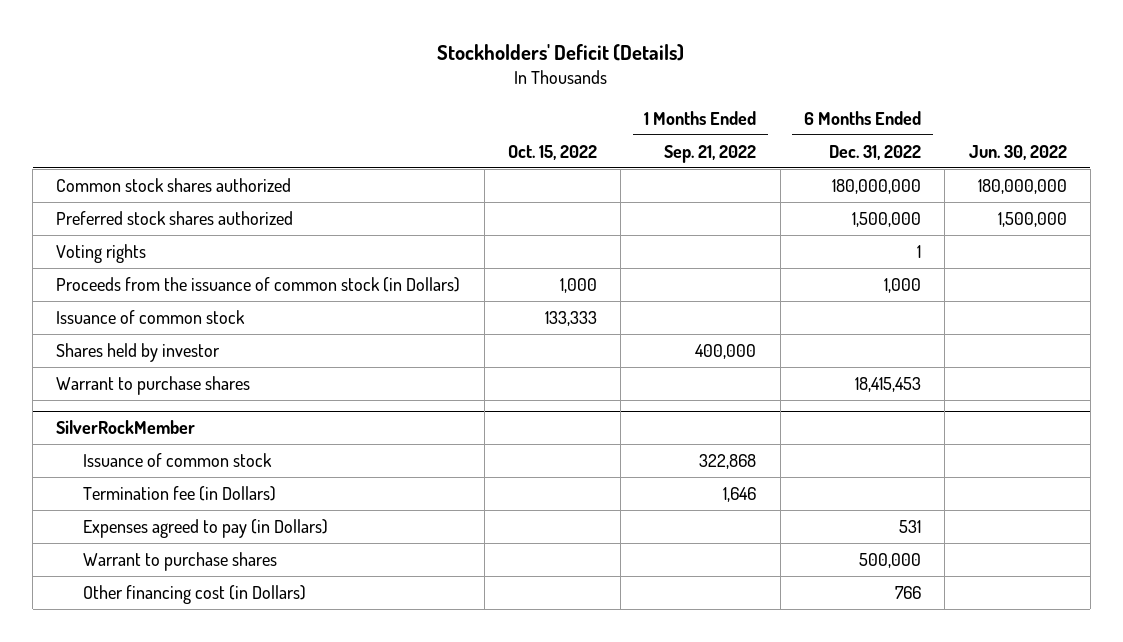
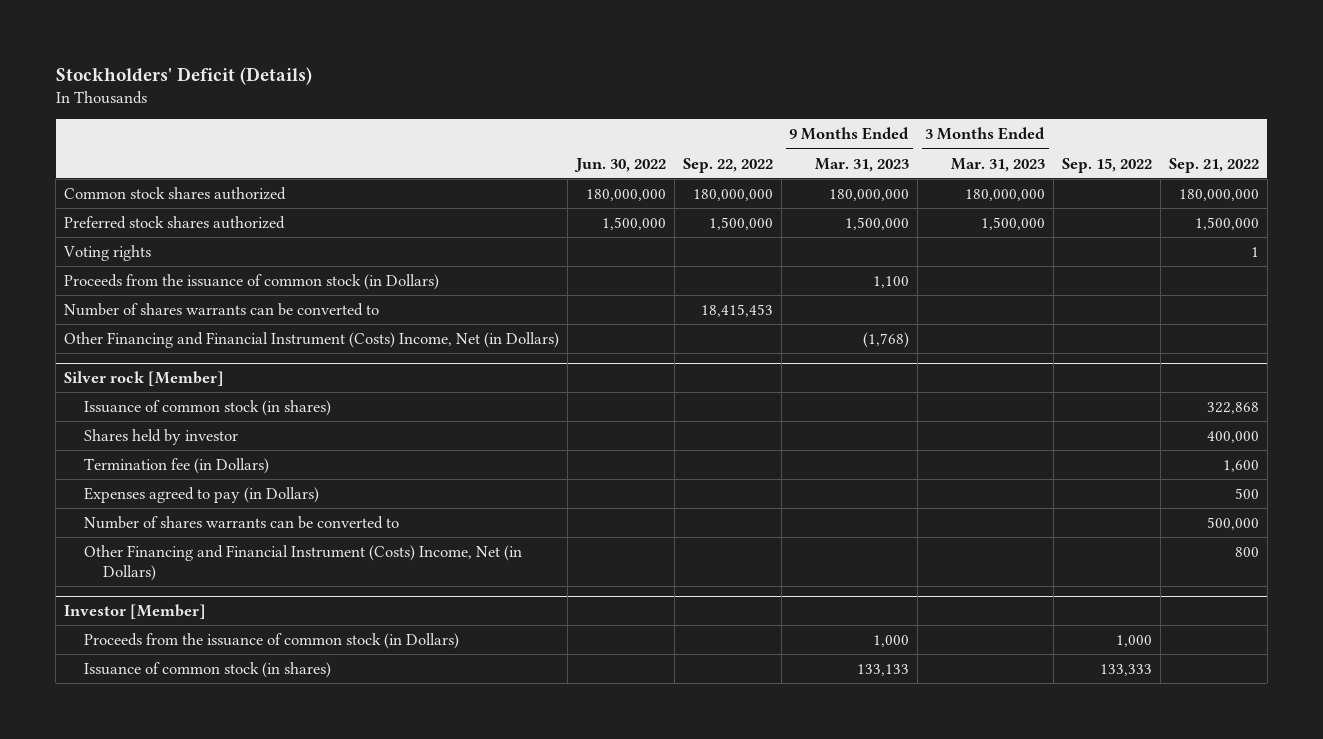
- | Oct. 15, 2022 | 1 Months Ended Sep. 21, 2022 | 6 Months Ended Dec. 31, 2022 | Jun. 30, 2022
+ | Jun. 30, 2022 | Sep. 22, 2022 | 9 Months Ended Mar. 31, 2023 | 3 Months Ended Mar. 31, 2023 | Sep. 15, 2022 | Sep. 21, 2022
- Issuance of common stock | 133,333 | | |
- Shares held by investor | | 400,000 | |
- Warrant to purchase shares | | | 18,415,453 |
- SilverRockMember
- Issuance of common stock | | 322,868 | |
+ Number of shares warrants can be converted to | | 18,415,453 | | | |
+ Other Financing and Financial Instrument (Costs) Income, Net (in Dollars) | | | (1,768) | | |
+ Silver rock [Member]
+ Issuance of common stock (in shares) | | | | | | 322,868
+ Shares held by investor | | | | | | 400,000
- Warrant to purchase shares | | | 500,000 |
- Other financing cost (in Dollars) | | | 766 |
+ Number of shares warrants can be converted to | | | | | | 500,000
+ Other Financing and Financial Instrument (Costs) Income, Net (in Dollars) | | | | | | 800
+ Investor [Member]
+ Proceeds from the issuance of common stock (in Dollars) | | | 1,000 | | 1,000 |
+ Issuance of common stock (in shares) | | | 133,133 | | 133,333 |

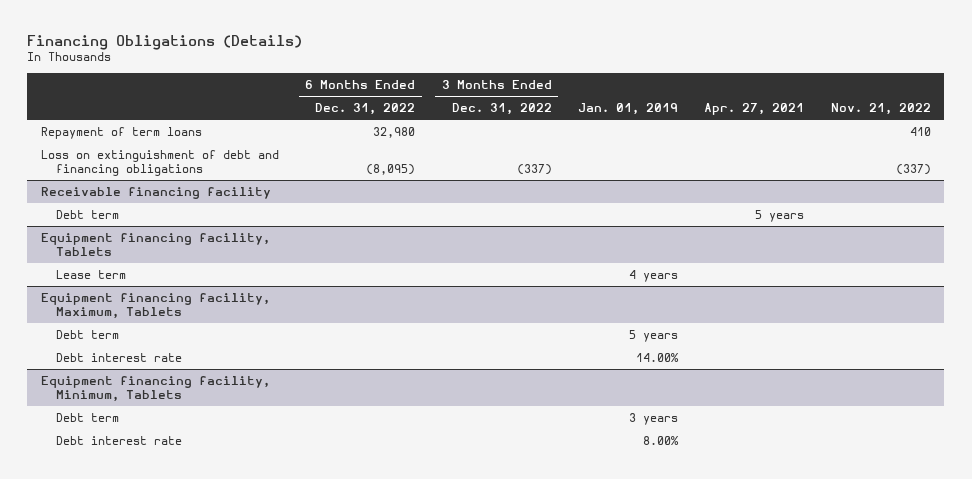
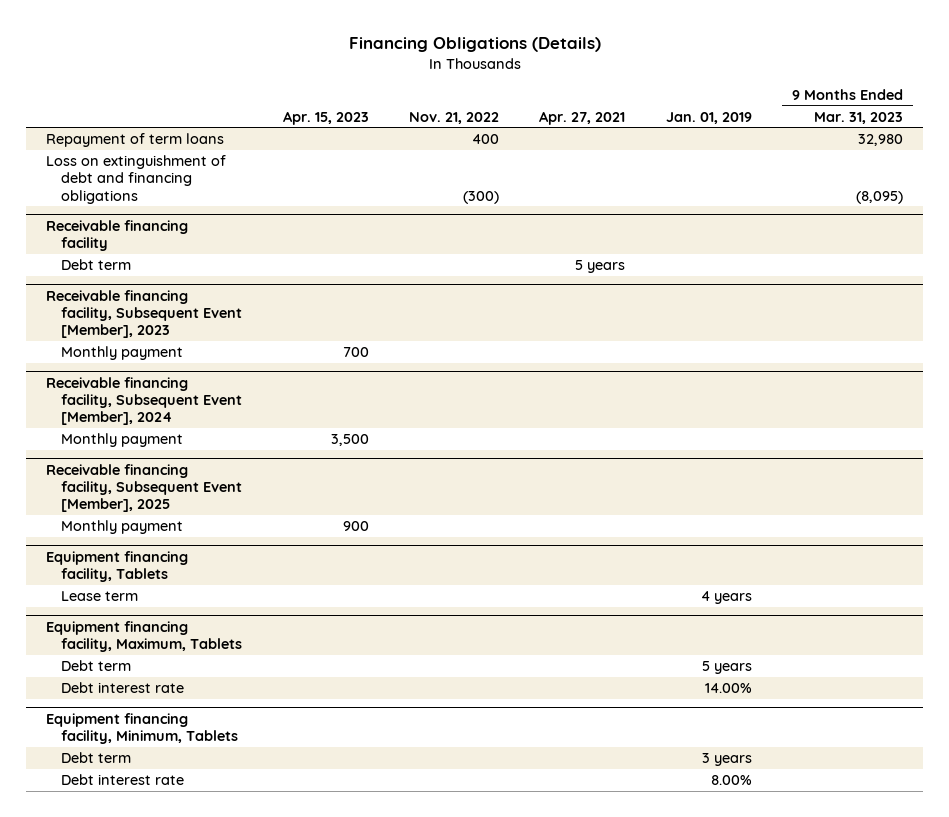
- | 6 Months Ended Dec. 31, 2022 | 3 Months Ended Dec. 31, 2022 | Jan. 01, 2019 | Apr. 27, 2021 | Nov. 21, 2022
+ | Apr. 15, 2023 | Nov. 21, 2022 | Apr. 27, 2021 | Jan. 01, 2019 | 9 Months Ended Mar. 31, 2023
- Repayment of term loans | 32,980 | | | | 410
- Loss on extinguishment of debt and financing obligations | (8,095) | (337) | | | (337)
+ Repayment of term loans | | 400 | | | 32,980
+ Loss on extinguishment of debt and financing obligations | | (300) | | | (8,095)
+ Receivable financing facility, Subsequent Event [Member], 2023
+ Monthly payment | 700 | | | |
+ Receivable financing facility, Subsequent Event [Member], 2024
+ Monthly payment | 3,500 | | | |
+ Receivable financing facility, Subsequent Event [Member], 2025
+ Monthly payment | 900 | | | |

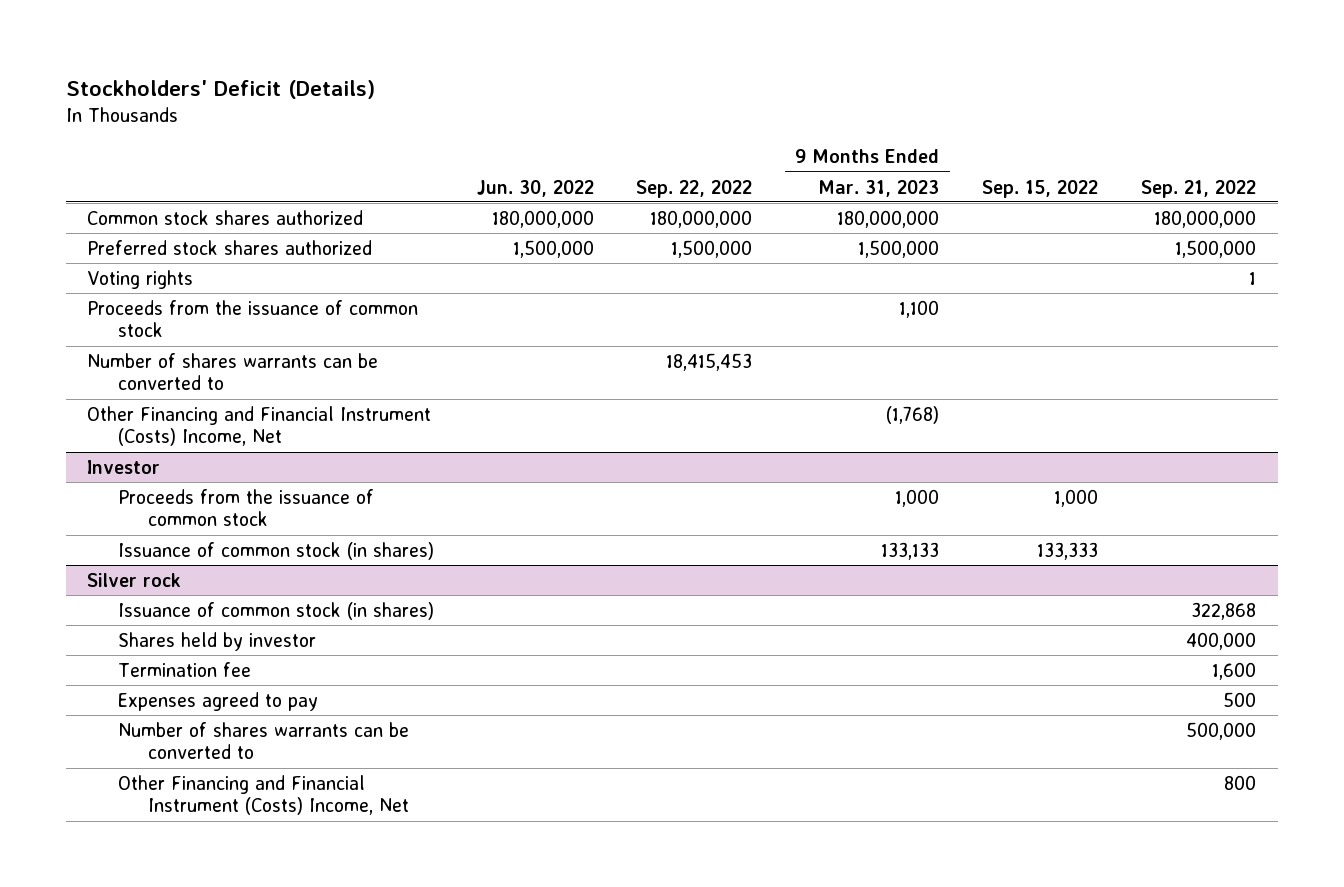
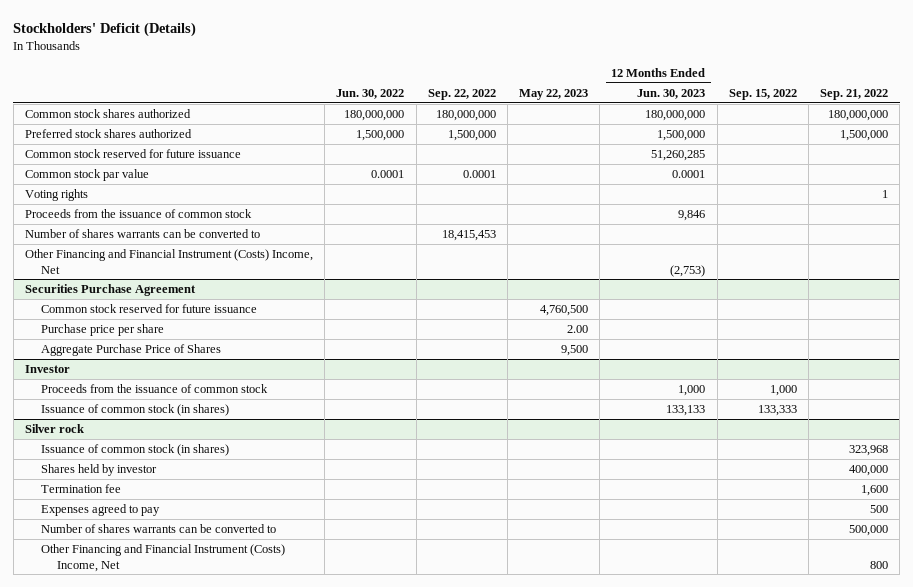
- | Jun. 30, 2022 | Sep. 22, 2022 | 9 Months Ended Mar. 31, 2023 | Sep. 15, 2022 | Sep. 21, 2022
+ | Jun. 30, 2022 | Sep. 22, 2022 | May 22, 2023 | 12 Months Ended Jun. 30, 2023 | Sep. 15, 2022 | Sep. 21, 2022
+ Common stock reserved for future issuance | | | | 51,260,285 | |
+ Common stock par value | 0.0001 | 0.0001 | | 0.0001 | |
+ Securities Purchase Agreement
+ Common stock reserved for future issuance | | | 4,760,500 | | |
+ Purchase price per share | | | 2.00 | | |
+ Aggregate Purchase Price of Shares | | | 9,500 | | |
@ Silver rock
- Issuance of common stock (in shares) | | | | | 322,868
+ Issuance of common stock (in shares) | | | | | | 323,968

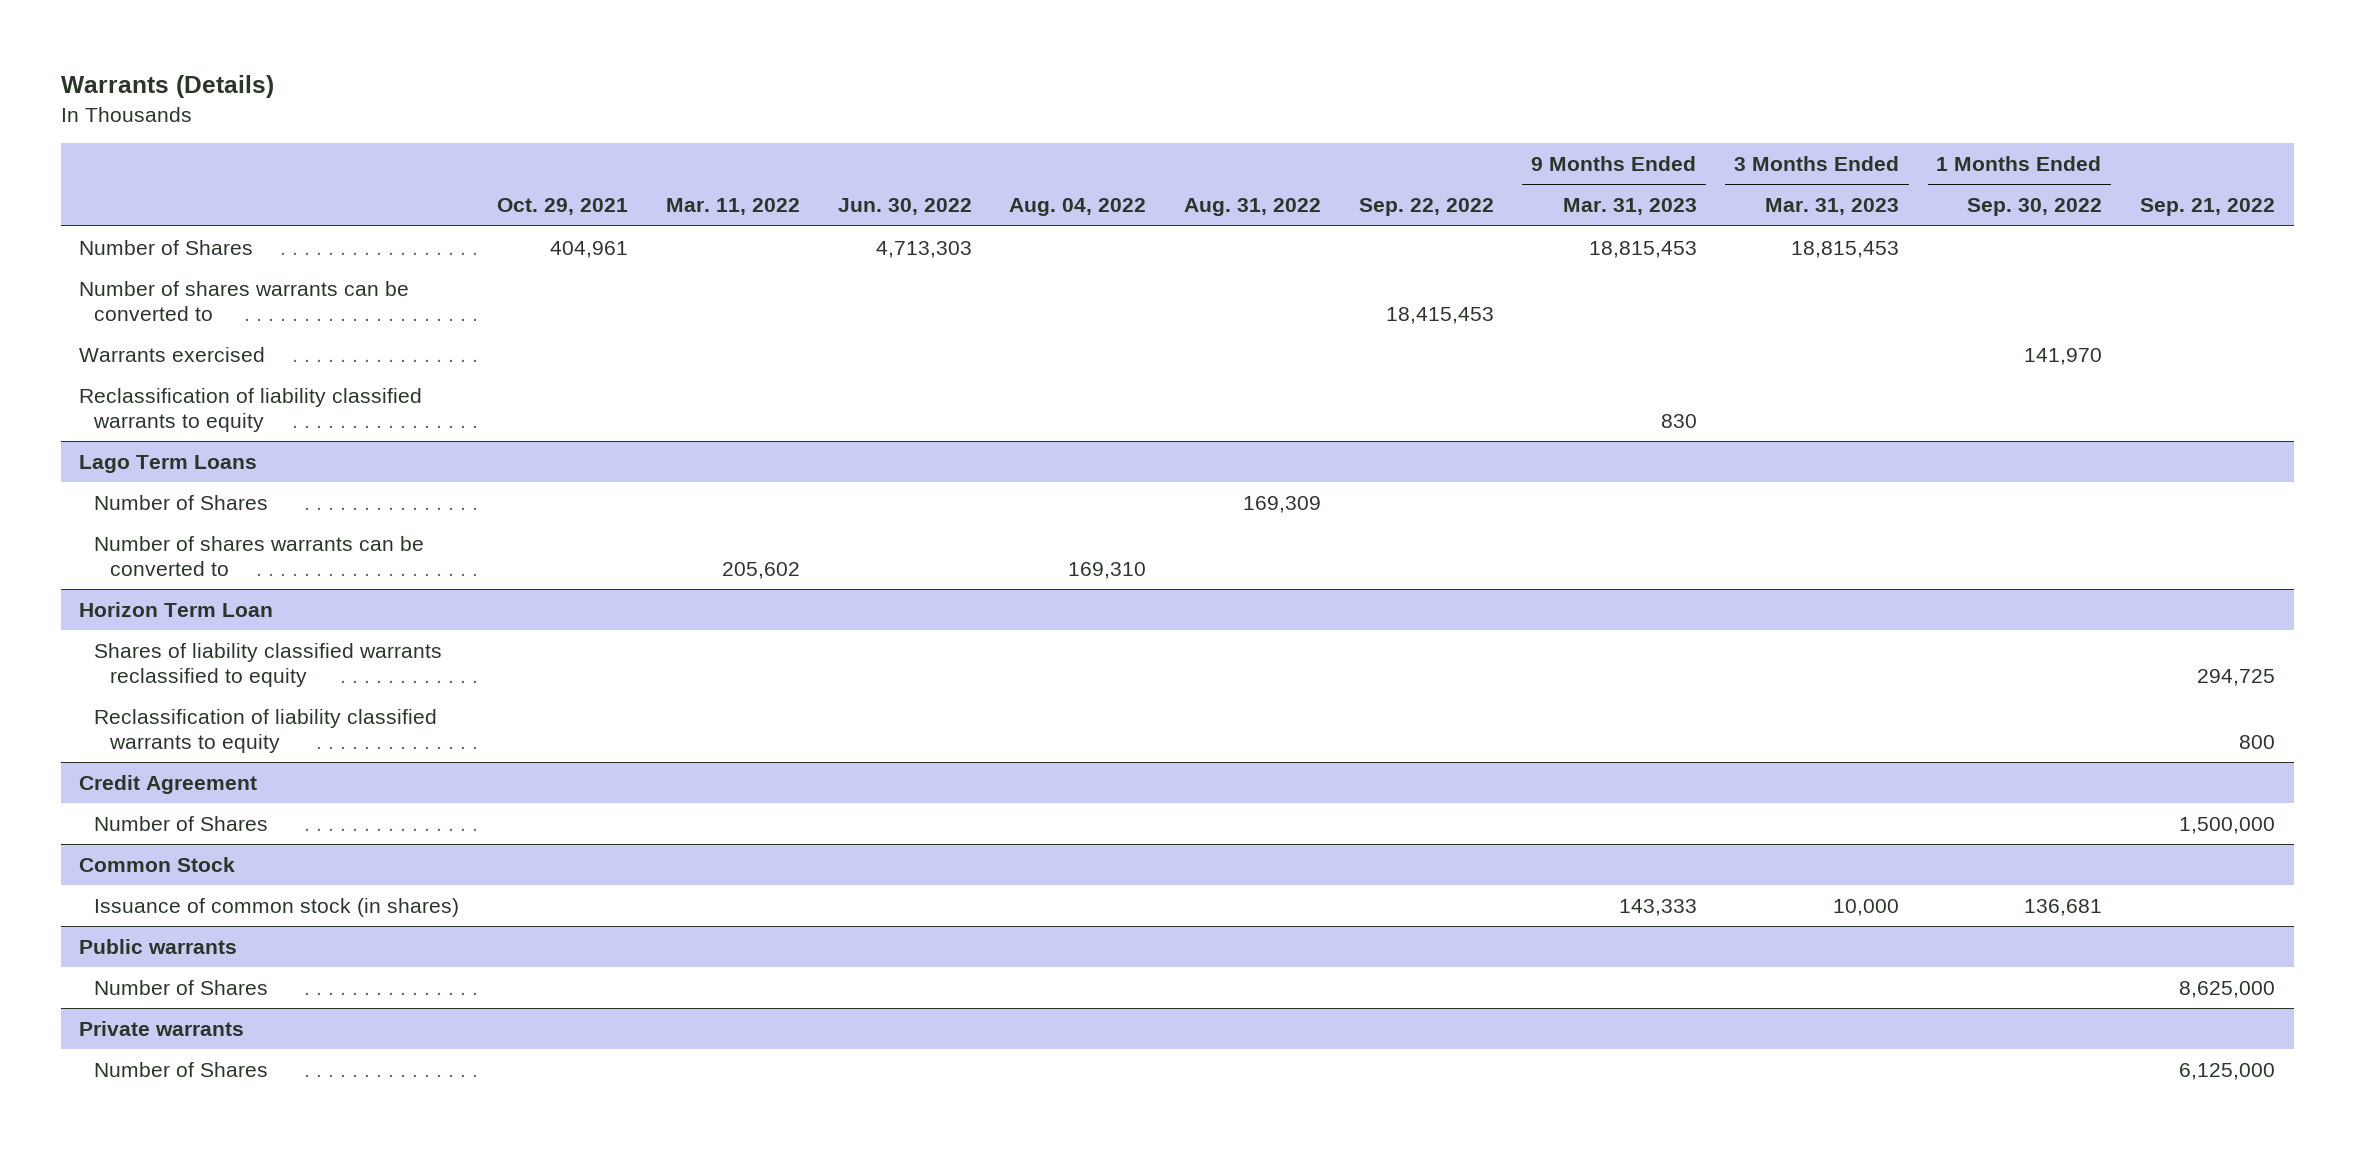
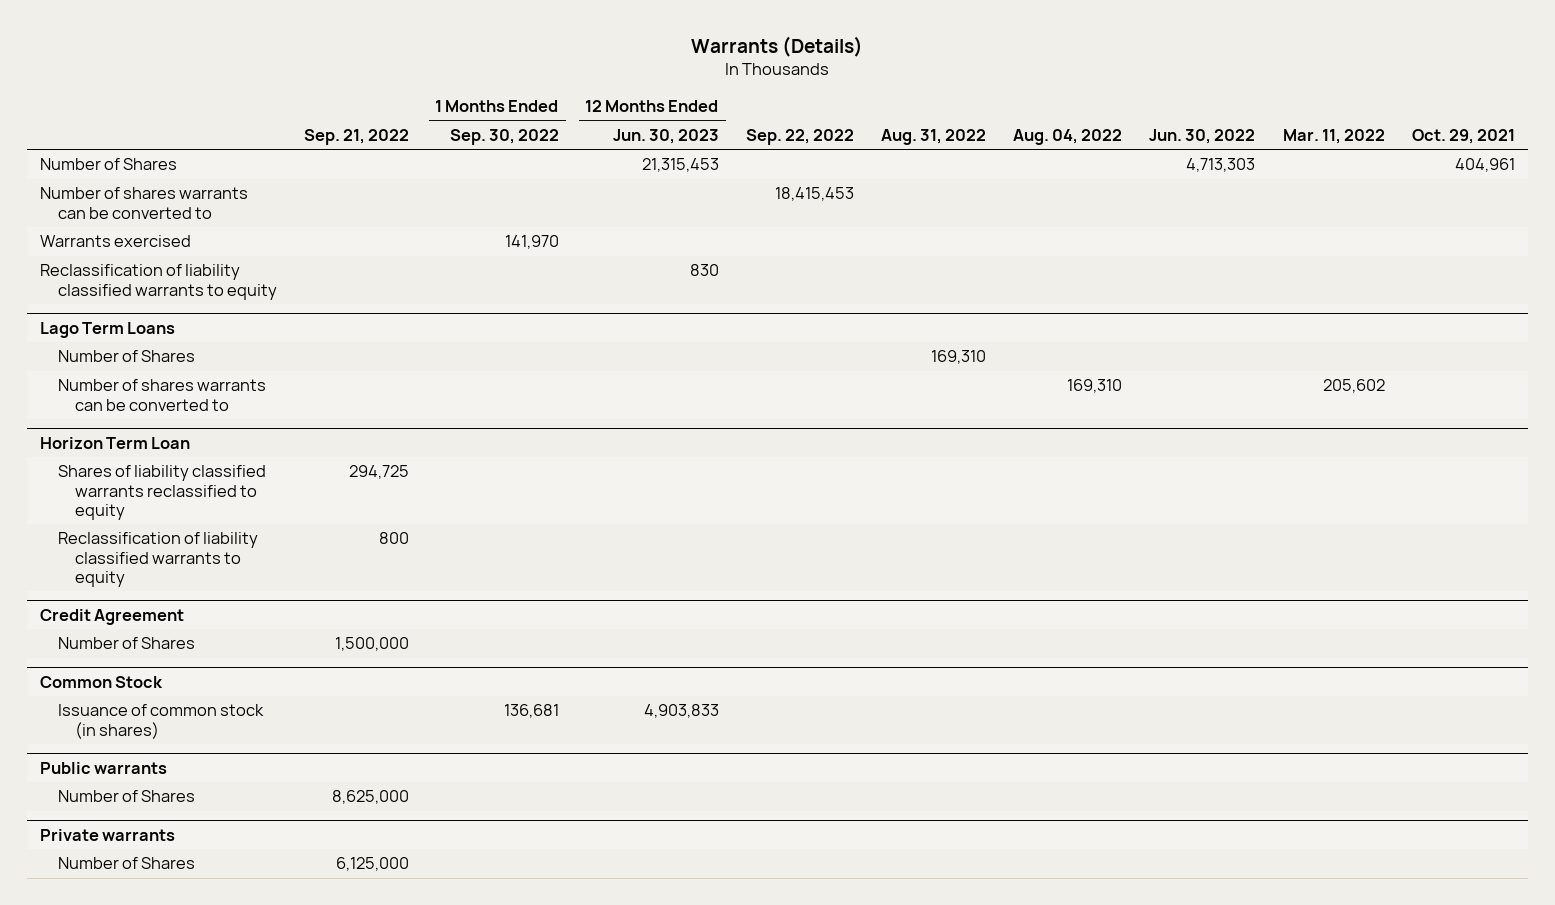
- | Oct. 29, 2021 | Mar. 11, 2022 | Jun. 30, 2022 | Aug. 04, 2022 | Aug. 31, 2022 | Sep. 22, 2022 | 9 Months Ended Mar. 31, 2023 | 3 Months Ended Mar. 31, 2023 | 1 Months Ended Sep. 30, 2022 | Sep. 21, 2022
+ | Sep. 21, 2022 | 1 Months Ended Sep. 30, 2022 | 12 Months Ended Jun. 30, 2023 | Sep. 22, 2022 | Aug. 31, 2022 | Aug. 04, 2022 | Jun. 30, 2022 | Mar. 11, 2022 | Oct. 29, 2021
@ Lago Term Loans
- Number of Shares | | | | | 169,309 | | | | |
+ Number of Shares | | | | | 169,310 | | | |

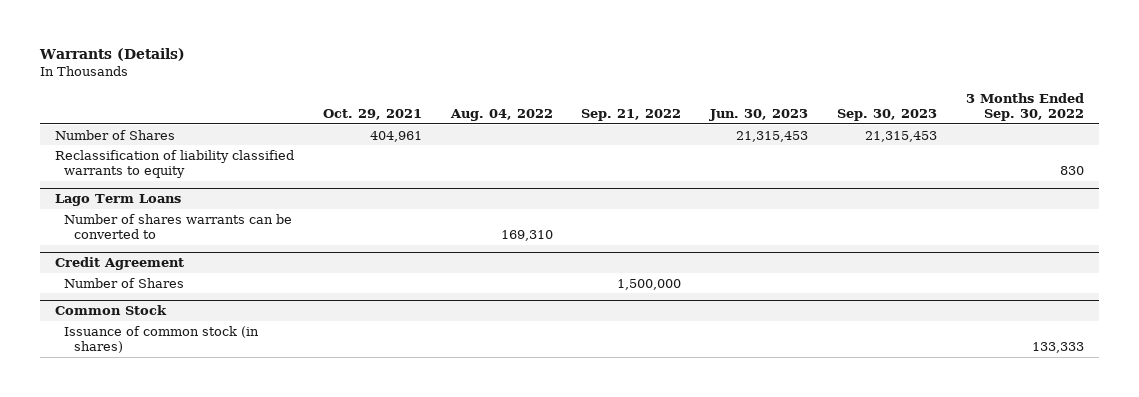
- | Sep. 21, 2022 | 1 Months Ended Sep. 30, 2022 | 12 Months Ended Jun. 30, 2023 | Sep. 22, 2022 | Aug. 31, 2022 | Aug. 04, 2022 | Jun. 30, 2022 | Mar. 11, 2022 | Oct. 29, 2021
+ | Oct. 29, 2021 | Aug. 04, 2022 | Sep. 21, 2022 | Jun. 30, 2023 | Sep. 30, 2023 | 3 Months Ended Sep. 30, 2022
- Number of shares warrants can be converted to | | | | 18,415,453 | | | | |
- Warrants exercised | | 141,970 | | | | | | |
@ Lago Term Loans
- Number of Shares | | | | | 169,310 | | | |
- Horizon Term Loan
- Shares of liability classified warrants reclassified to equity | 294,725 | | | | | | | |
- Reclassification of liability classified warrants to equity | 800 | | | | | | | |
- Public warrants
- Number of Shares | 8,625,000 | | | | | | | |
- Private warrants
- Number of Shares | 6,125,000 | | | | | | | |

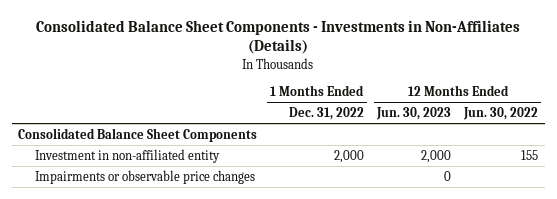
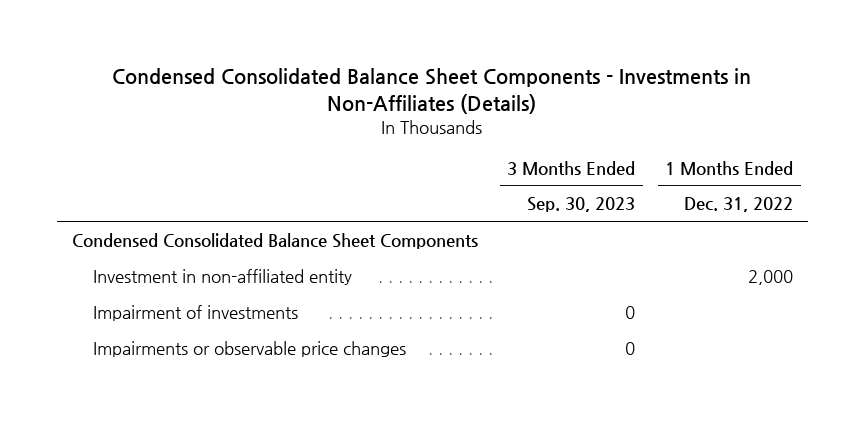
- Consolidated Balance Sheet Components - Investments in Non-Affiliates (Details)
+ Condensed Consolidated Balance Sheet Components - Investments in Non-Affiliates (Details)
- | 1 Months Ended Dec. 31, 2022 | 12 Months Ended Jun. 30, 2023 | 12 Months Ended Jun. 30, 2022
+ | 3 Months Ended Sep. 30, 2023 | 1 Months Ended Dec. 31, 2022
- Consolidated Balance Sheet Components
+ Condensed Consolidated Balance Sheet Components
+ Impairment of investments | 0 |

